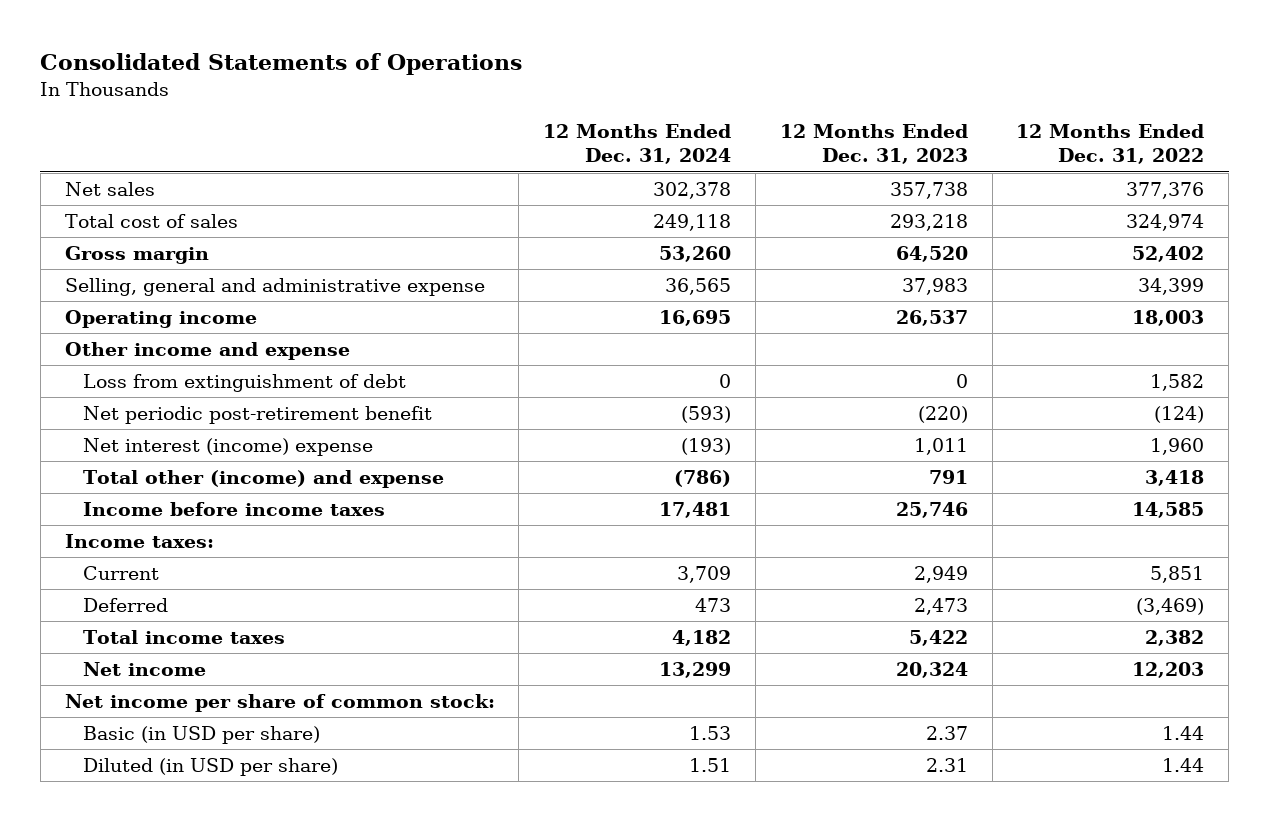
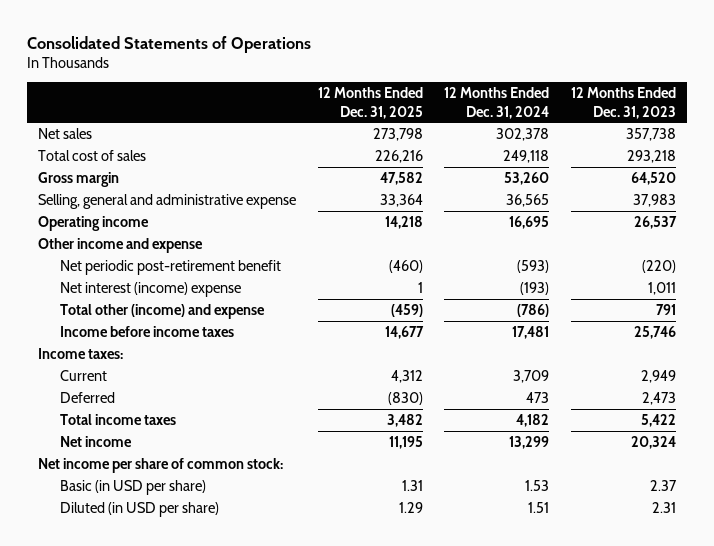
- | 12 Months Ended Dec. 31, 2024 | 12 Months Ended Dec. 31, 2023 | 12 Months Ended Dec. 31, 2022
+ | 12 Months Ended Dec. 31, 2025 | 12 Months Ended Dec. 31, 2024 | 12 Months Ended Dec. 31, 2023
- Loss from extinguishment of debt | 0 | 0 | 1,582

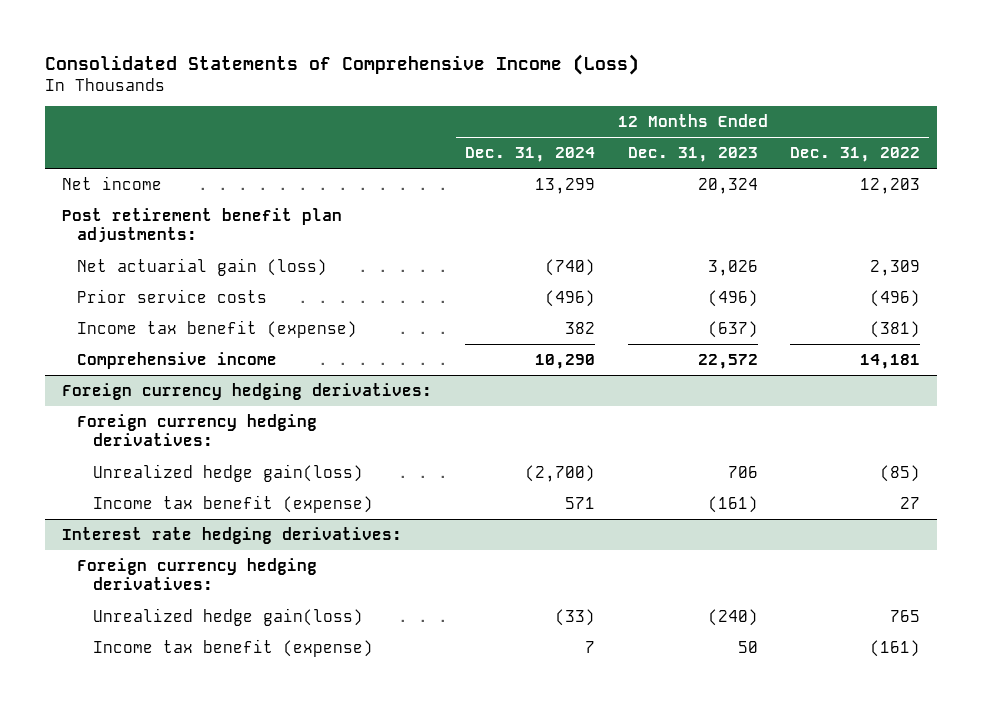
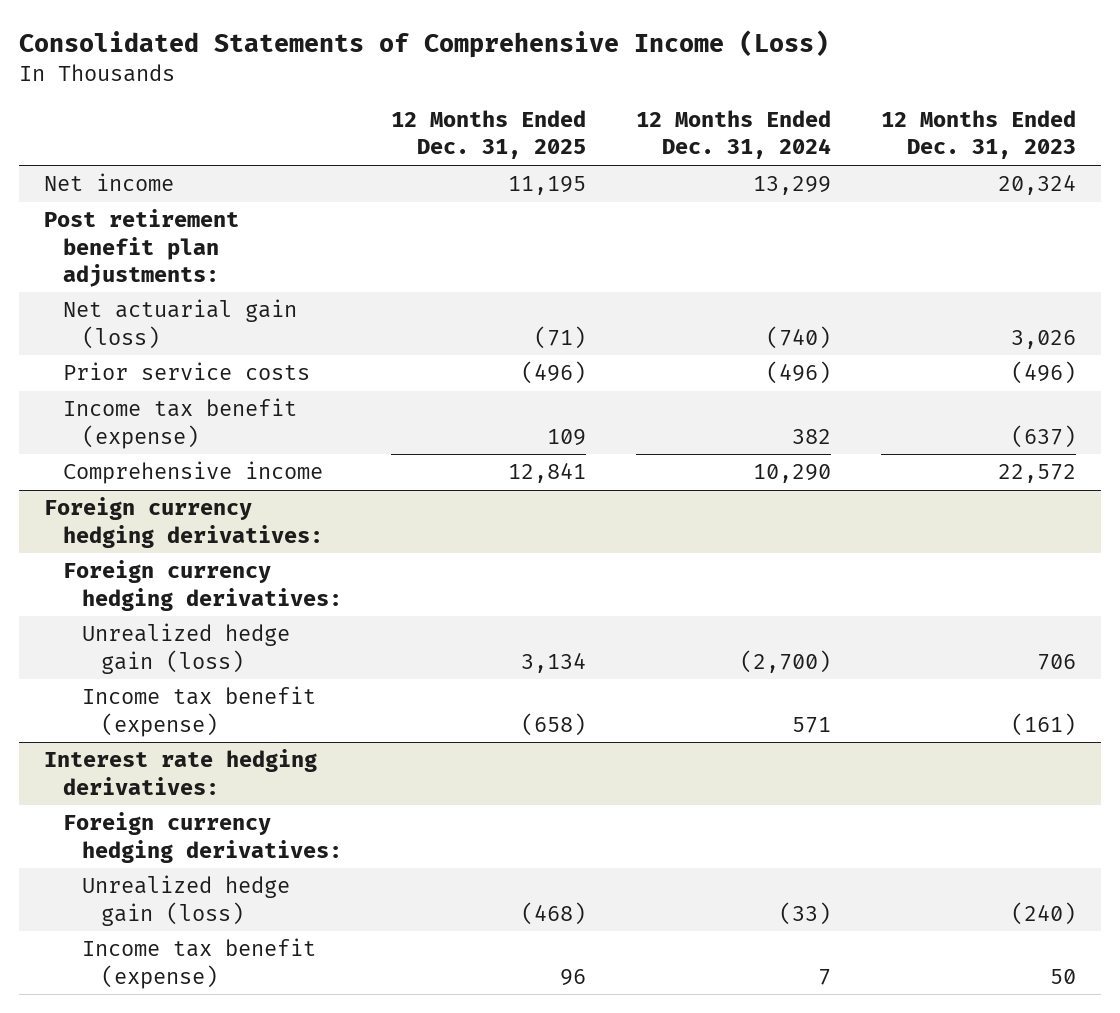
- | 12 Months Ended Dec. 31, 2024 | 12 Months Ended Dec. 31, 2023 | 12 Months Ended Dec. 31, 2022
+ | 12 Months Ended Dec. 31, 2025 | 12 Months Ended Dec. 31, 2024 | 12 Months Ended Dec. 31, 2023
@ Foreign currency hedging derivatives:
- Unrealized hedge gain(loss) | (2,700) | 706 | (85)
+ Unrealized hedge gain (loss) | 3,134 | (2,700) | 706
@ Interest rate hedging derivatives:
- Unrealized hedge gain(loss) | (33) | (240) | 765
+ Unrealized hedge gain (loss) | (468) | (33) | (240)

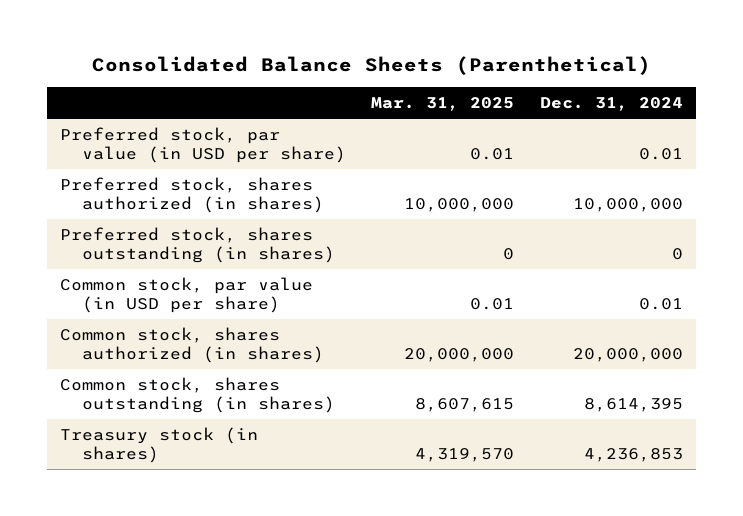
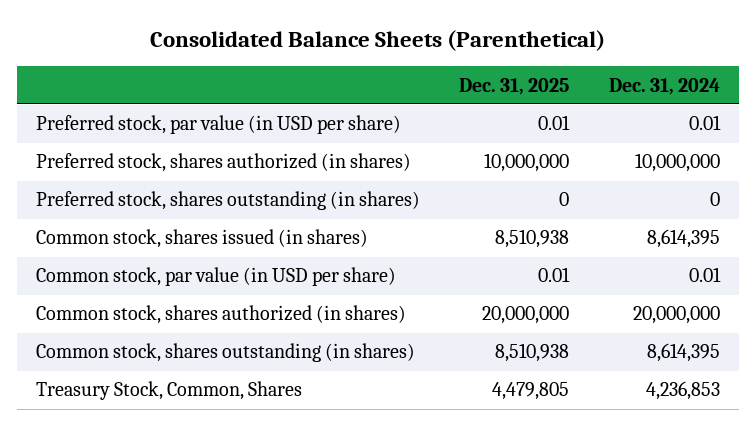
- | Mar. 31, 2025 | Dec. 31, 2024
+ | Dec. 31, 2025 | Dec. 31, 2024
+ Common stock, shares issued (in shares) | 8,510,938 | 8,614,395
- Treasury stock (in shares) | 4,319,570 | 4,236,853
+ Treasury Stock, Common, Shares | 4,479,805 | 4,236,853

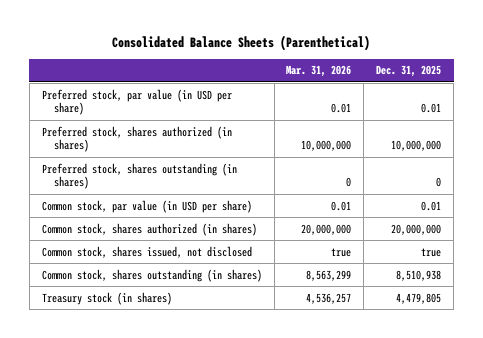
- | Dec. 31, 2025 | Dec. 31, 2024
+ | Mar. 31, 2026 | Dec. 31, 2025
- Common stock, shares issued (in shares) | 8,510,938 | 8,614,395
+ Common stock, shares issued, not disclosed | true | true
- Treasury Stock, Common, Shares | 4,479,805 | 4,236,853
+ Treasury stock (in shares) | 4,536,257 | 4,479,805

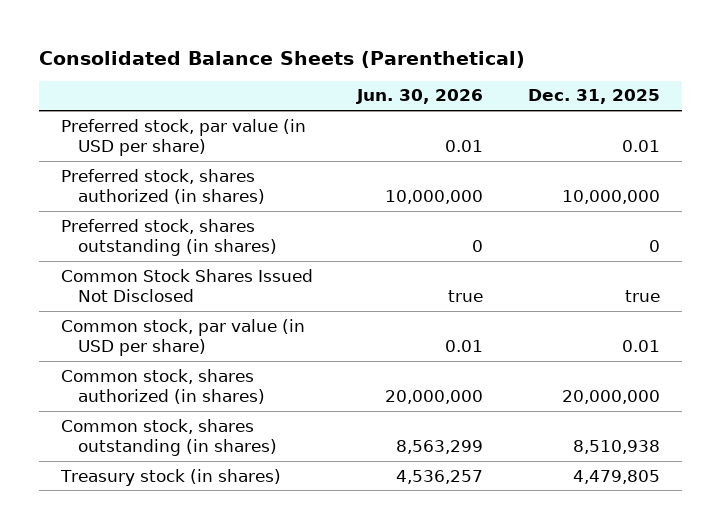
- | Mar. 31, 2026 | Dec. 31, 2025
+ | Jun. 30, 2026 | Dec. 31, 2025
+ Common Stock Shares Issued Not Disclosed | true | true
- Common stock, shares issued, not disclosed | true | true

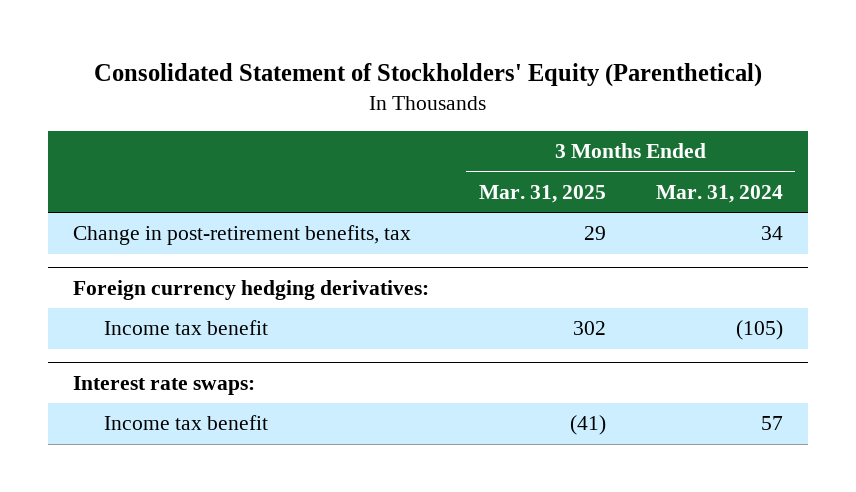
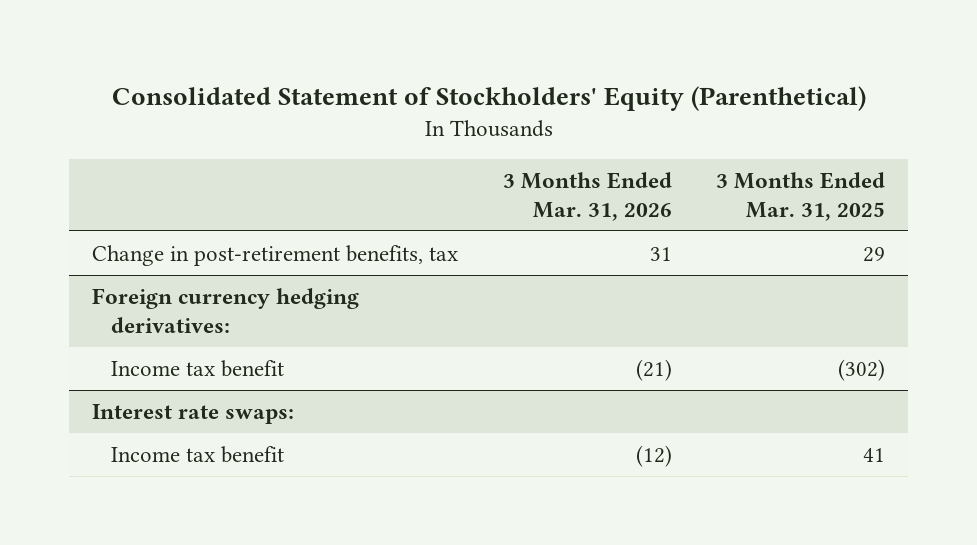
- | 3 Months Ended Mar. 31, 2025 | 3 Months Ended Mar. 31, 2024
+ | 3 Months Ended Mar. 31, 2026 | 3 Months Ended Mar. 31, 2025
@ Foreign currency hedging derivatives:
- Income tax benefit | 302 | (105)
+ Income tax benefit | (21) | (302)
@ Interest rate swaps:
- Income tax benefit | (41) | 57
+ Income tax benefit | (12) | 41

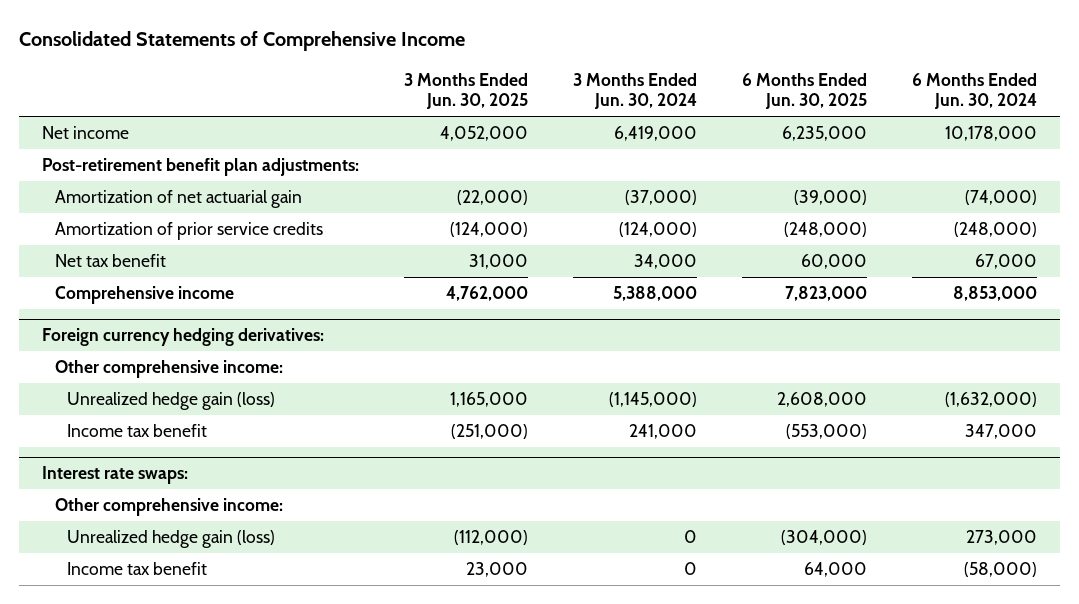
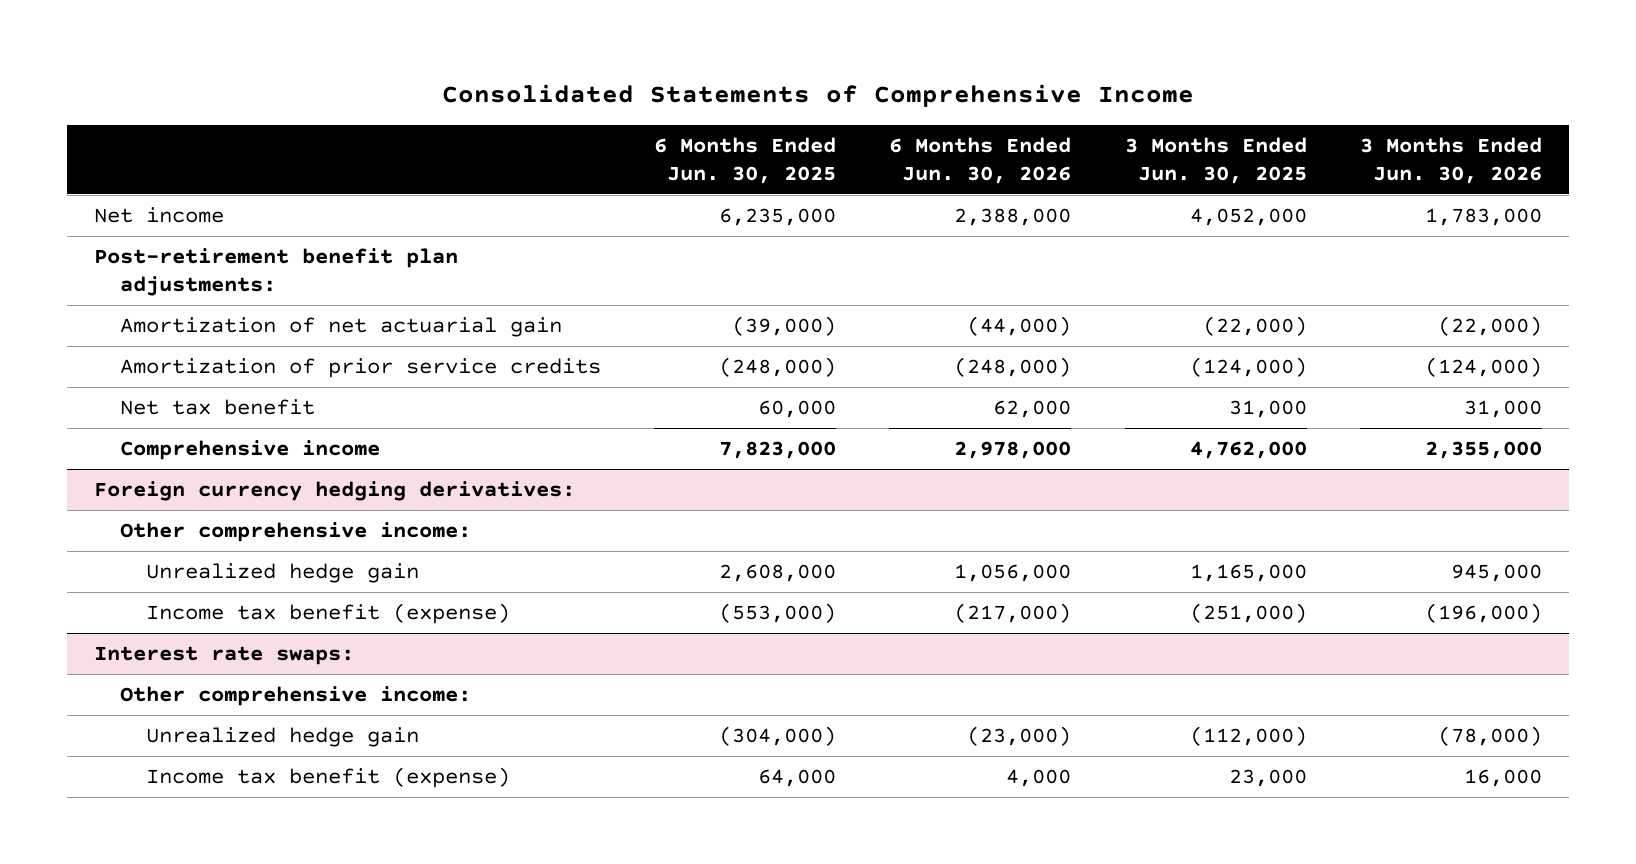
- | 3 Months Ended Jun. 30, 2025 | 3 Months Ended Jun. 30, 2024 | 6 Months Ended Jun. 30, 2025 | 6 Months Ended Jun. 30, 2024
+ | 6 Months Ended Jun. 30, 2025 | 6 Months Ended Jun. 30, 2026 | 3 Months Ended Jun. 30, 2025 | 3 Months Ended Jun. 30, 2026
@ Foreign currency hedging derivatives:
- Unrealized hedge gain (loss) | 1,165,000 | (1,145,000) | 2,608,000 | (1,632,000)
- Income tax benefit | (251,000) | 241,000 | (553,000) | 347,000
+ Unrealized hedge gain | 2,608,000 | 1,056,000 | 1,165,000 | 945,000
+ Income tax benefit (expense) | (553,000) | (217,000) | (251,000) | (196,000)
@ Interest rate swaps:
- Unrealized hedge gain (loss) | (112,000) | 0 | (304,000) | 273,000
- Income tax benefit | 23,000 | 0 | 64,000 | (58,000)
+ Unrealized hedge gain | (304,000) | (23,000) | (112,000) | (78,000)
+ Income tax benefit (expense) | 64,000 | 4,000 | 23,000 | 16,000

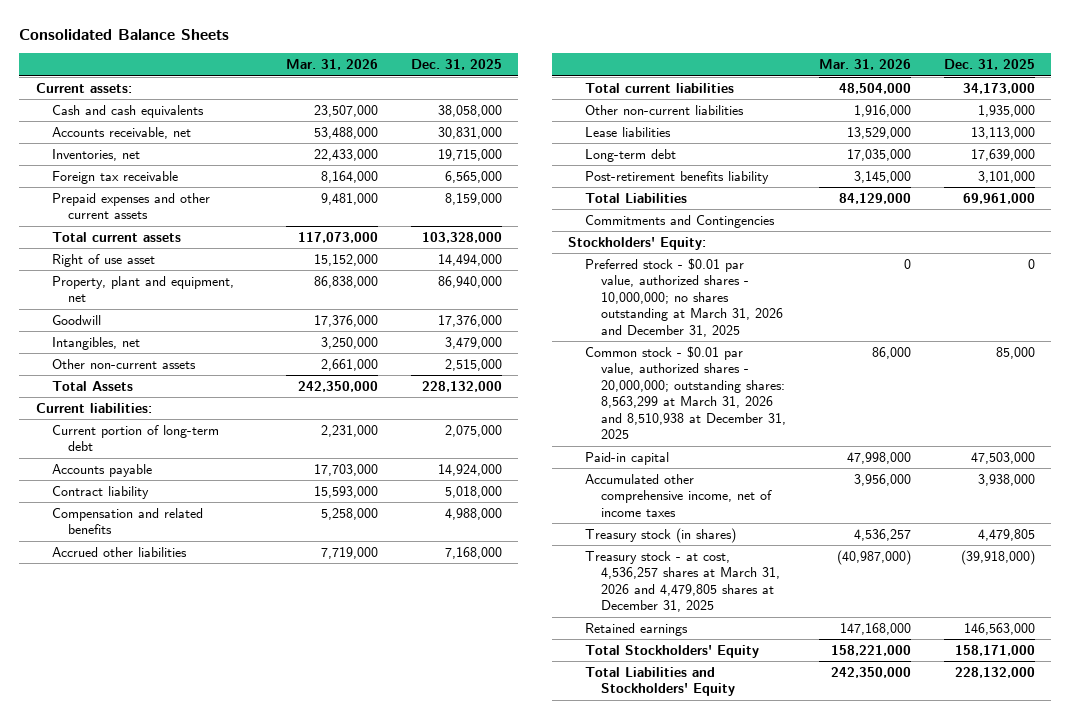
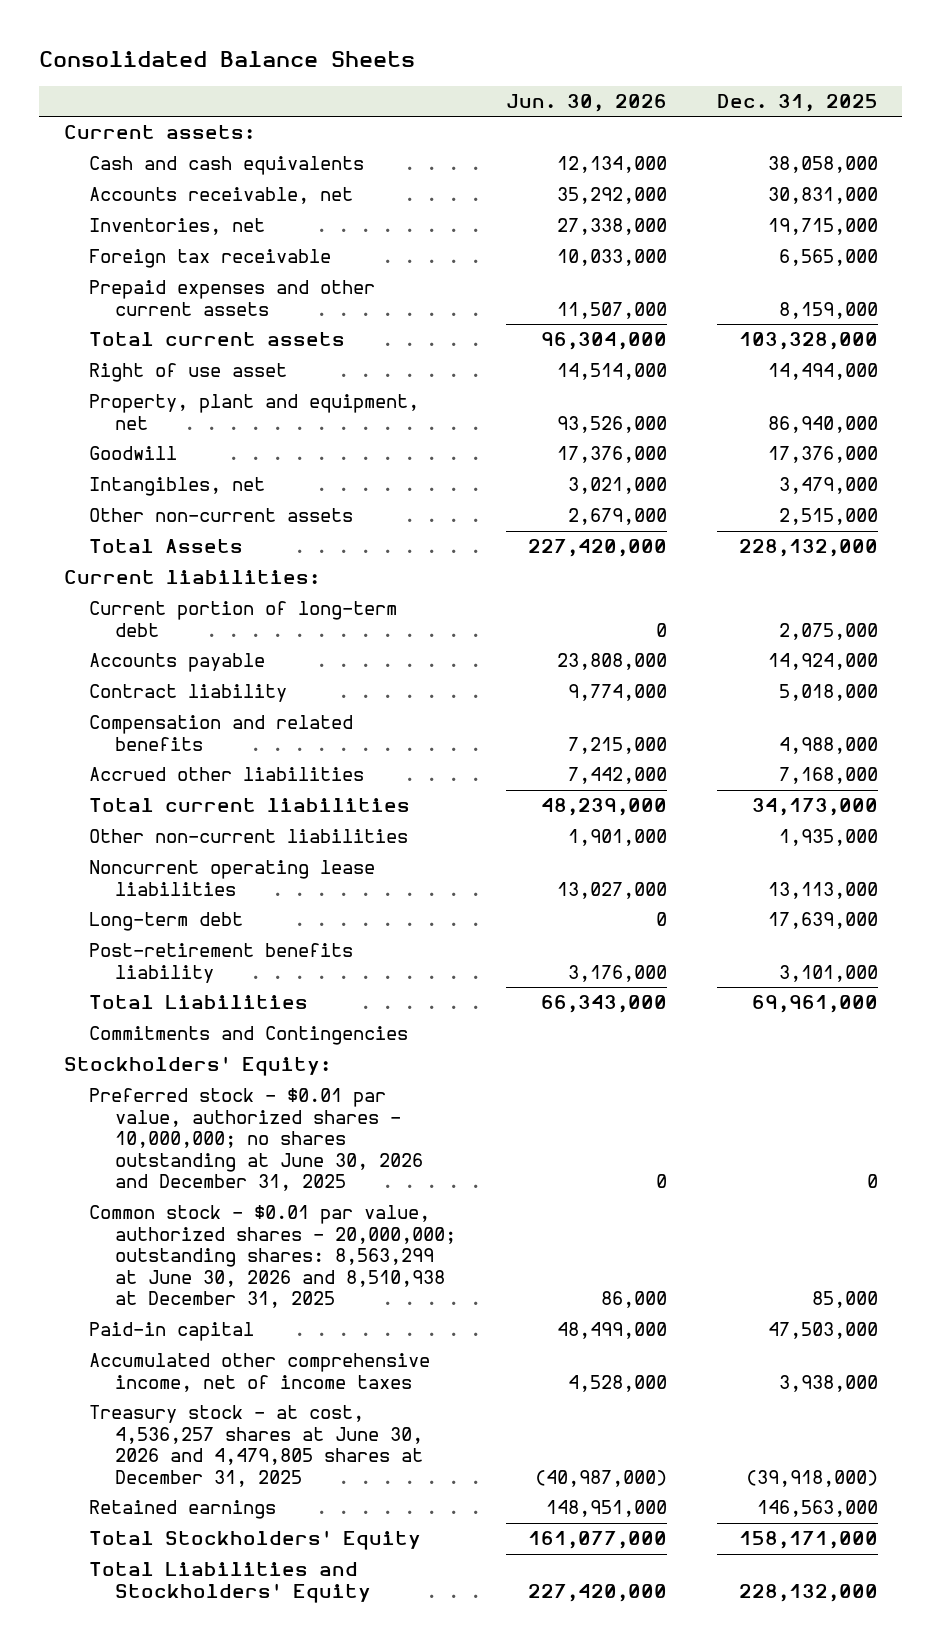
- | Mar. 31, 2026 | Dec. 31, 2025
+ | Jun. 30, 2026 | Dec. 31, 2025
- Lease liabilities | 13,529,000 | 13,113,000
+ Noncurrent operating lease liabilities | 13,027,000 | 13,113,000
- Preferred stock - $0.01 par value, authorized shares - 10,000,000; no shares outstanding at March 31, 2026 and December 31, 2025 | 0 | 0
- Common stock - $0.01 par value, authorized shares - 20,000,000; outstanding shares: 8,563,299 at March 31, 2026 and 8,510,938 at December 31, 2025 | 86,000 | 85,000
+ Preferred stock - $0.01 par value, authorized shares - 10,000,000; no shares outstanding at June 30, 2026 and December 31, 2025 | 0 | 0
+ Common stock - $0.01 par value, authorized shares - 20,000,000; outstanding shares: 8,563,299 at June 30, 2026 and 8,510,938 at December 31, 2025 | 86,000 | 85,000
- Treasury stock (in shares) | 4,536,257 | 4,479,805
- Treasury stock - at cost, 4,536,257 shares at March 31, 2026 and 4,479,805 shares at December 31, 2025 | (40,987,000) | (39,918,000)
+ Treasury stock - at cost, 4,536,257 shares at June 30, 2026 and 4,479,805 shares at December 31, 2025 | (40,987,000) | (39,918,000)

